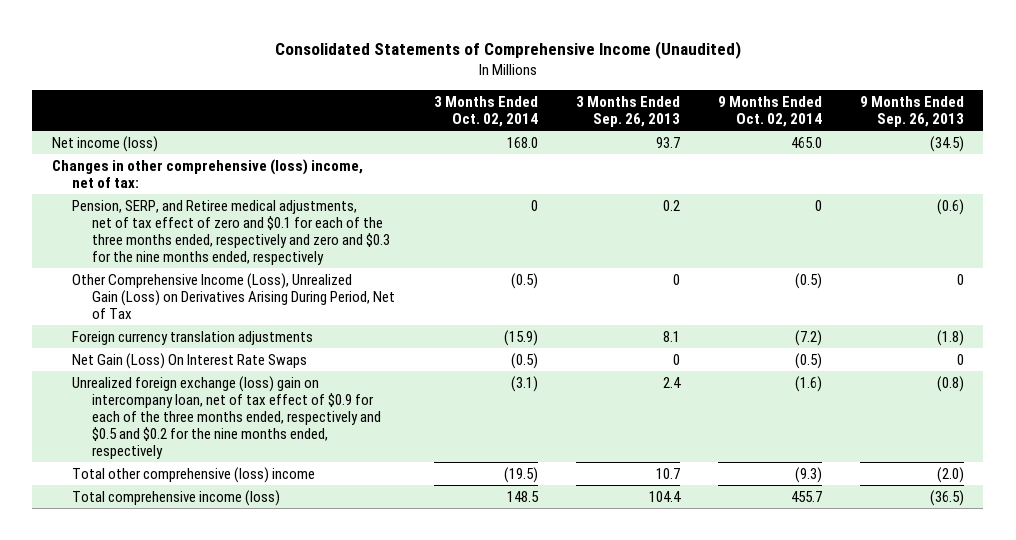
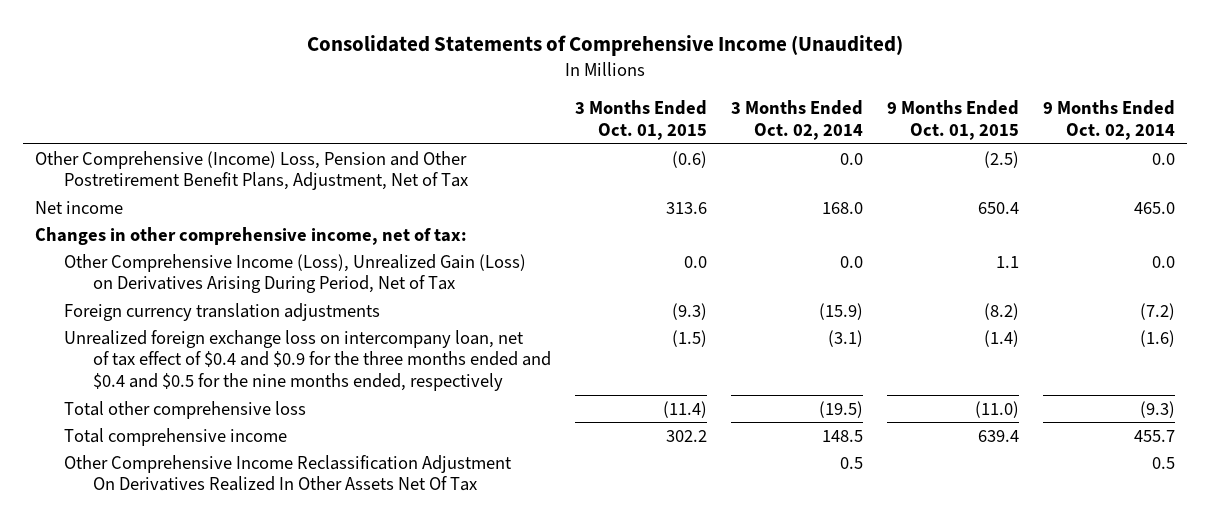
- | 3 Months Ended Oct. 02, 2014 | 3 Months Ended Sep. 26, 2013 | 9 Months Ended Oct. 02, 2014 | 9 Months Ended Sep. 26, 2013
+ | 3 Months Ended Oct. 01, 2015 | 3 Months Ended Oct. 02, 2014 | 9 Months Ended Oct. 01, 2015 | 9 Months Ended Oct. 02, 2014
- Net income (loss) | 168.0 | 93.7 | 465.0 | (34.5)
- Changes in other comprehensive (loss) income, net of tax:
- Pension, SERP, and Retiree medical adjustments, net of tax effect of zero and $0.1 for each of the three months ended, respectively and zero and $0.3 for the nine months ended, respectively | 0 | 0.2 | 0 | (0.6)
- Other Comprehensive Income (Loss), Unrealized Gain (Loss) on Derivatives Arising During Period, Net of Tax | (0.5) | 0 | (0.5) | 0
+ Other Comprehensive (Income) Loss, Pension and Other Postretirement Benefit Plans, Adjustment, Net of Tax | (0.6) | 0.0 | (2.5) | 0.0
+ Net income | 313.6 | 168.0 | 650.4 | 465.0
+ Changes in other comprehensive income, net of tax:
+ Other Comprehensive Income (Loss), Unrealized Gain (Loss) on Derivatives Arising During Period, Net of Tax | 0.0 | 0.0 | 1.1 | 0.0
- Net Gain (Loss) On Interest Rate Swaps | (0.5) | 0 | (0.5) | 0
- Unrealized foreign exchange (loss) gain on intercompany loan, net of tax effect of $0.9 for each of the three months ended, respectively and $0.5 and $0.2 for the nine months ended, respectively | (3.1) | 2.4 | (1.6) | (0.8)
- Total other comprehensive (loss) income | (19.5) | 10.7 | (9.3) | (2.0)
- Total comprehensive income (loss) | 148.5 | 104.4 | 455.7 | (36.5)
+ Unrealized foreign exchange loss on intercompany loan, net of tax effect of $0.4 and $0.9 for the three months ended and $0.4 and $0.5 for the nine months ended, respectively | (1.5) | (3.1) | (1.4) | (1.6)
+ Total other comprehensive loss | (11.4) | (19.5) | (11.0) | (9.3)
+ Total comprehensive income | 302.2 | 148.5 | 639.4 | 455.7
+ Other Comprehensive Income Reclassification Adjustment On Derivatives Realized In Other Assets Net Of Tax | | 0.5 | | 0.5

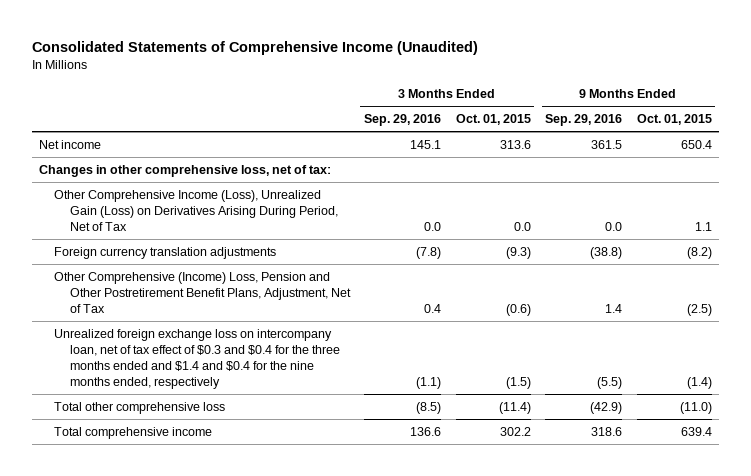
- | 3 Months Ended Oct. 01, 2015 | 3 Months Ended Oct. 02, 2014 | 9 Months Ended Oct. 01, 2015 | 9 Months Ended Oct. 02, 2014
+ | 3 Months Ended Sep. 29, 2016 | 3 Months Ended Oct. 01, 2015 | 9 Months Ended Sep. 29, 2016 | 9 Months Ended Oct. 01, 2015
- Changes in other comprehensive income, net of tax:
+ Changes in other comprehensive loss, net of tax:
- Unrealized foreign exchange loss on intercompany loan, net of tax effect of $0.4 and $0.9 for the three months ended and $0.4 and $0.5 for the nine months ended, respectively | (1.5) | (3.1) | (1.4) | (1.6)
moved down: Other Comprehensive (Income) Loss, Pension and Other Postretirement Benefit Plans, Adjustment, Net of Tax | 0.4 | (0.6) | 1.4 | (2.5)
+ Unrealized foreign exchange loss on intercompany loan, net of tax effect of $0.3 and $0.4 for the three months ended and $1.4 and $0.4 for the nine months ended, respectively | (1.1) | (1.5) | (5.5) | (1.4)
- Other Comprehensive Income Reclassification Adjustment On Derivatives Realized In Other Assets Net Of Tax | | 0.5 | | 0.5

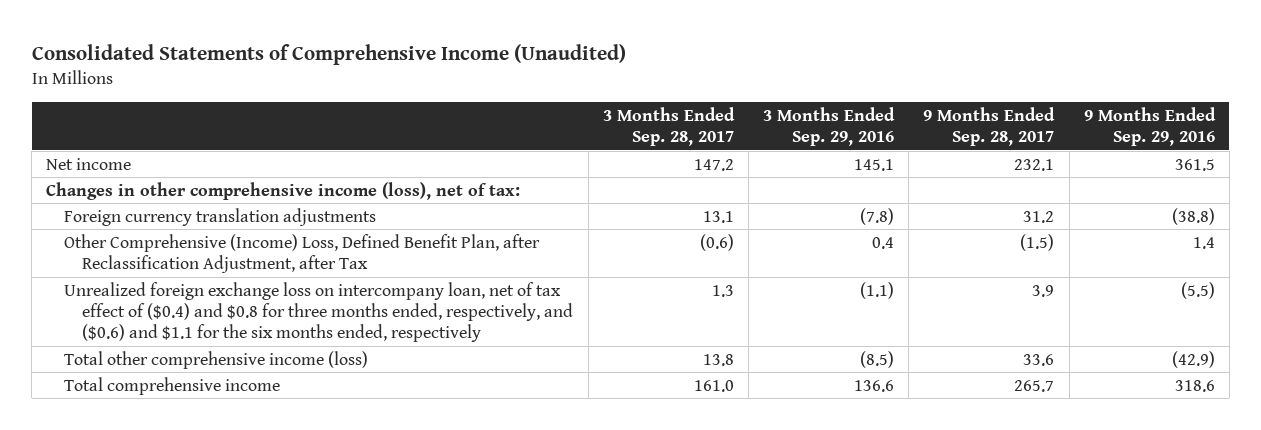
- | 3 Months Ended Sep. 29, 2016 | 3 Months Ended Oct. 01, 2015 | 9 Months Ended Sep. 29, 2016 | 9 Months Ended Oct. 01, 2015
+ | 3 Months Ended Sep. 28, 2017 | 3 Months Ended Sep. 29, 2016 | 9 Months Ended Sep. 28, 2017 | 9 Months Ended Sep. 29, 2016
- Changes in other comprehensive loss, net of tax:
- Other Comprehensive Income (Loss), Unrealized Gain (Loss) on Derivatives Arising During Period, Net of Tax | 0.0 | 0.0 | 0.0 | 1.1
+ Changes in other comprehensive income (loss), net of tax:
- Other Comprehensive (Income) Loss, Pension and Other Postretirement Benefit Plans, Adjustment, Net of Tax | 0.4 | (0.6) | 1.4 | (2.5)
- Unrealized foreign exchange loss on intercompany loan, net of tax effect of $0.3 and $0.4 for the three months ended and $1.4 and $0.4 for the nine months ended, respectively | (1.1) | (1.5) | (5.5) | (1.4)
- Total other comprehensive loss | (8.5) | (11.4) | (42.9) | (11.0)
+ Other Comprehensive (Income) Loss, Defined Benefit Plan, after Reclassification Adjustment, after Tax | (0.6) | 0.4 | (1.5) | 1.4
+ Unrealized foreign exchange loss on intercompany loan, net of tax effect of ($0.4) and $0.8 for three months ended, respectively, and ($0.6) and $1.1 for the six months ended, respectively | 1.3 | (1.1) | 3.9 | (5.5)
+ Total other comprehensive income (loss) | 13.8 | (8.5) | 33.6 | (42.9)

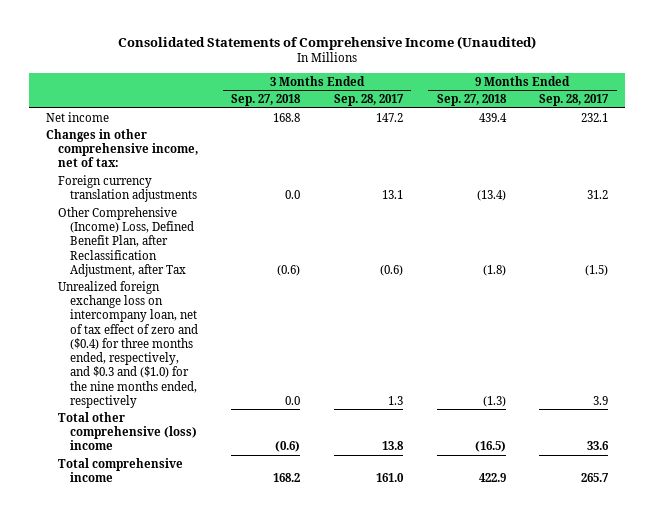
- | 3 Months Ended Sep. 28, 2017 | 3 Months Ended Sep. 29, 2016 | 9 Months Ended Sep. 28, 2017 | 9 Months Ended Sep. 29, 2016
+ | 3 Months Ended Sep. 27, 2018 | 3 Months Ended Sep. 28, 2017 | 9 Months Ended Sep. 27, 2018 | 9 Months Ended Sep. 28, 2017
- Changes in other comprehensive income (loss), net of tax:
+ Changes in other comprehensive income, net of tax:
- Unrealized foreign exchange loss on intercompany loan, net of tax effect of ($0.4) and $0.8 for three months ended, respectively, and ($0.6) and $1.1 for the six months ended, respectively | 1.3 | (1.1) | 3.9 | (5.5)
- Total other comprehensive income (loss) | 13.8 | (8.5) | 33.6 | (42.9)
+ Unrealized foreign exchange loss on intercompany loan, net of tax effect of zero and ($0.4) for three months ended, respectively, and $0.3 and ($1.0) for the nine months ended, respectively | 0.0 | 1.3 | (1.3) | 3.9
+ Total other comprehensive (loss) income | (0.6) | 13.8 | (16.5) | 33.6

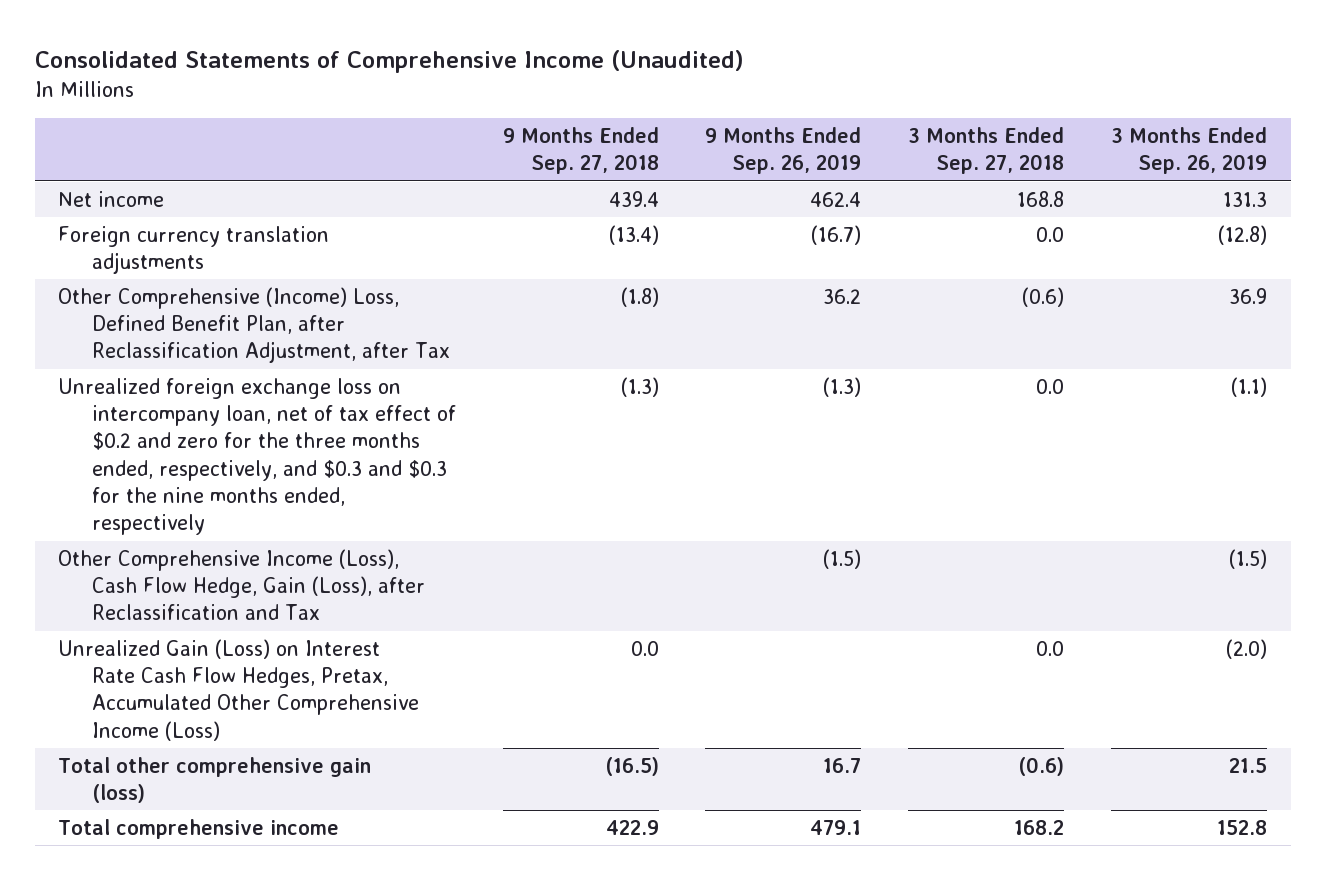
- | 3 Months Ended Sep. 27, 2018 | 3 Months Ended Sep. 28, 2017 | 9 Months Ended Sep. 27, 2018 | 9 Months Ended Sep. 28, 2017
+ | 9 Months Ended Sep. 27, 2018 | 9 Months Ended Sep. 26, 2019 | 3 Months Ended Sep. 27, 2018 | 3 Months Ended Sep. 26, 2019
- Changes in other comprehensive income, net of tax:
- Unrealized foreign exchange loss on intercompany loan, net of tax effect of zero and ($0.4) for three months ended, respectively, and $0.3 and ($1.0) for the nine months ended, respectively | 0.0 | 1.3 | (1.3) | 3.9
- Total other comprehensive (loss) income | (0.6) | 13.8 | (16.5) | 33.6
+ Unrealized foreign exchange loss on intercompany loan, net of tax effect of $0.2 and zero for the three months ended, respectively, and $0.3 and $0.3 for the nine months ended, respectively | (1.3) | (1.3) | 0.0 | (1.1)
+ Other Comprehensive Income (Loss), Cash Flow Hedge, Gain (Loss), after Reclassification and Tax | | (1.5) | | (1.5)
+ Unrealized Gain (Loss) on Interest Rate Cash Flow Hedges, Pretax, Accumulated Other Comprehensive Income (Loss) | 0.0 | | 0.0 | (2.0)
+ Total other comprehensive gain (loss) | (16.5) | 16.7 | (0.6) | 21.5

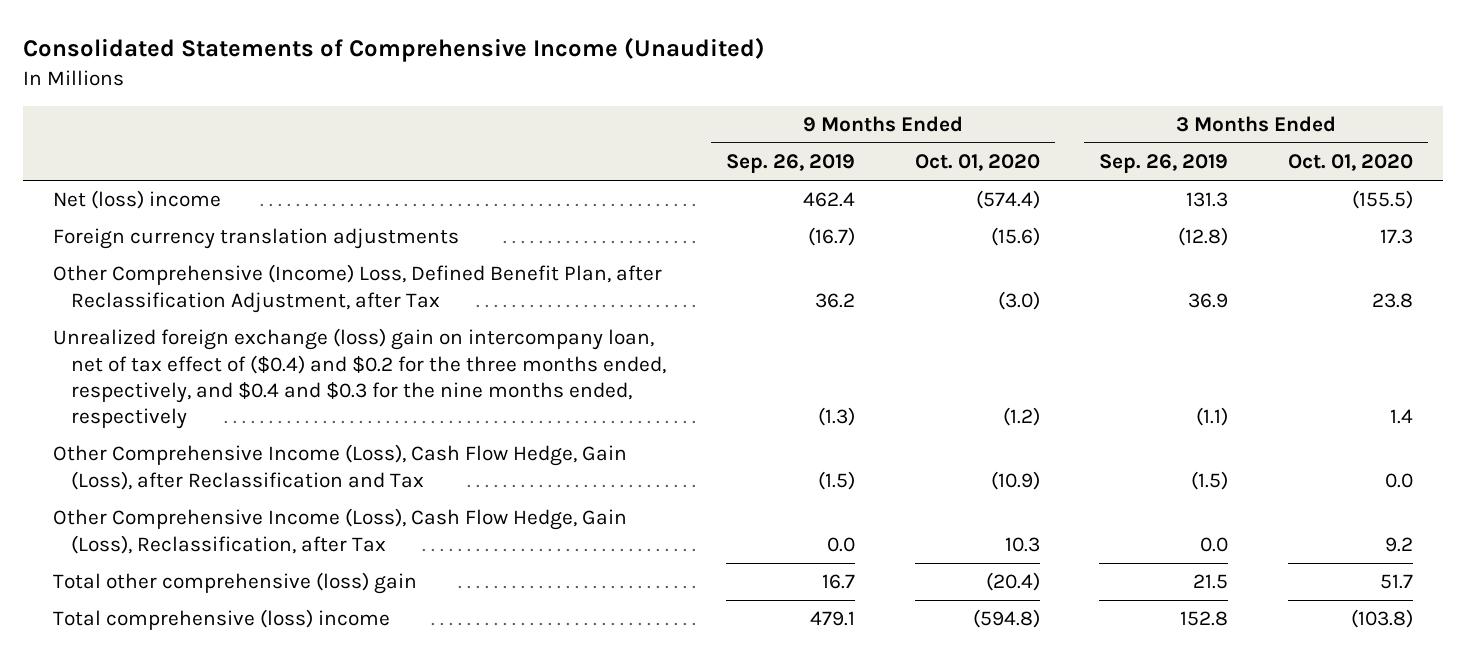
- | 9 Months Ended Sep. 27, 2018 | 9 Months Ended Sep. 26, 2019 | 3 Months Ended Sep. 27, 2018 | 3 Months Ended Sep. 26, 2019
+ | 9 Months Ended Sep. 26, 2019 | 9 Months Ended Oct. 01, 2020 | 3 Months Ended Sep. 26, 2019 | 3 Months Ended Oct. 01, 2020
- Net income | 439.4 | 462.4 | 168.8 | 131.3
+ Net (loss) income | 462.4 | (574.4) | 131.3 | (155.5)
- Unrealized foreign exchange loss on intercompany loan, net of tax effect of $0.2 and zero for the three months ended, respectively, and $0.3 and $0.3 for the nine months ended, respectively | (1.3) | (1.3) | 0.0 | (1.1)
+ Unrealized foreign exchange (loss) gain on intercompany loan, net of tax effect of ($0.4) and $0.2 for the three months ended, respectively, and $0.4 and $0.3 for the nine months ended, respectively | (1.3) | (1.2) | (1.1) | 1.4
- Unrealized Gain (Loss) on Interest Rate Cash Flow Hedges, Pretax, Accumulated Other Comprehensive Income (Loss) | 0.0 | | 0.0 | (2.0)
- Total other comprehensive gain (loss) | (16.5) | 16.7 | (0.6) | 21.5
- Total comprehensive income | 422.9 | 479.1 | 168.2 | 152.8
+ Other Comprehensive Income (Loss), Cash Flow Hedge, Gain (Loss), Reclassification, after Tax | 0.0 | 10.3 | 0.0 | 9.2
+ Total other comprehensive (loss) gain | 16.7 | (20.4) | 21.5 | 51.7
+ Total comprehensive (loss) income | 479.1 | (594.8) | 152.8 | (103.8)

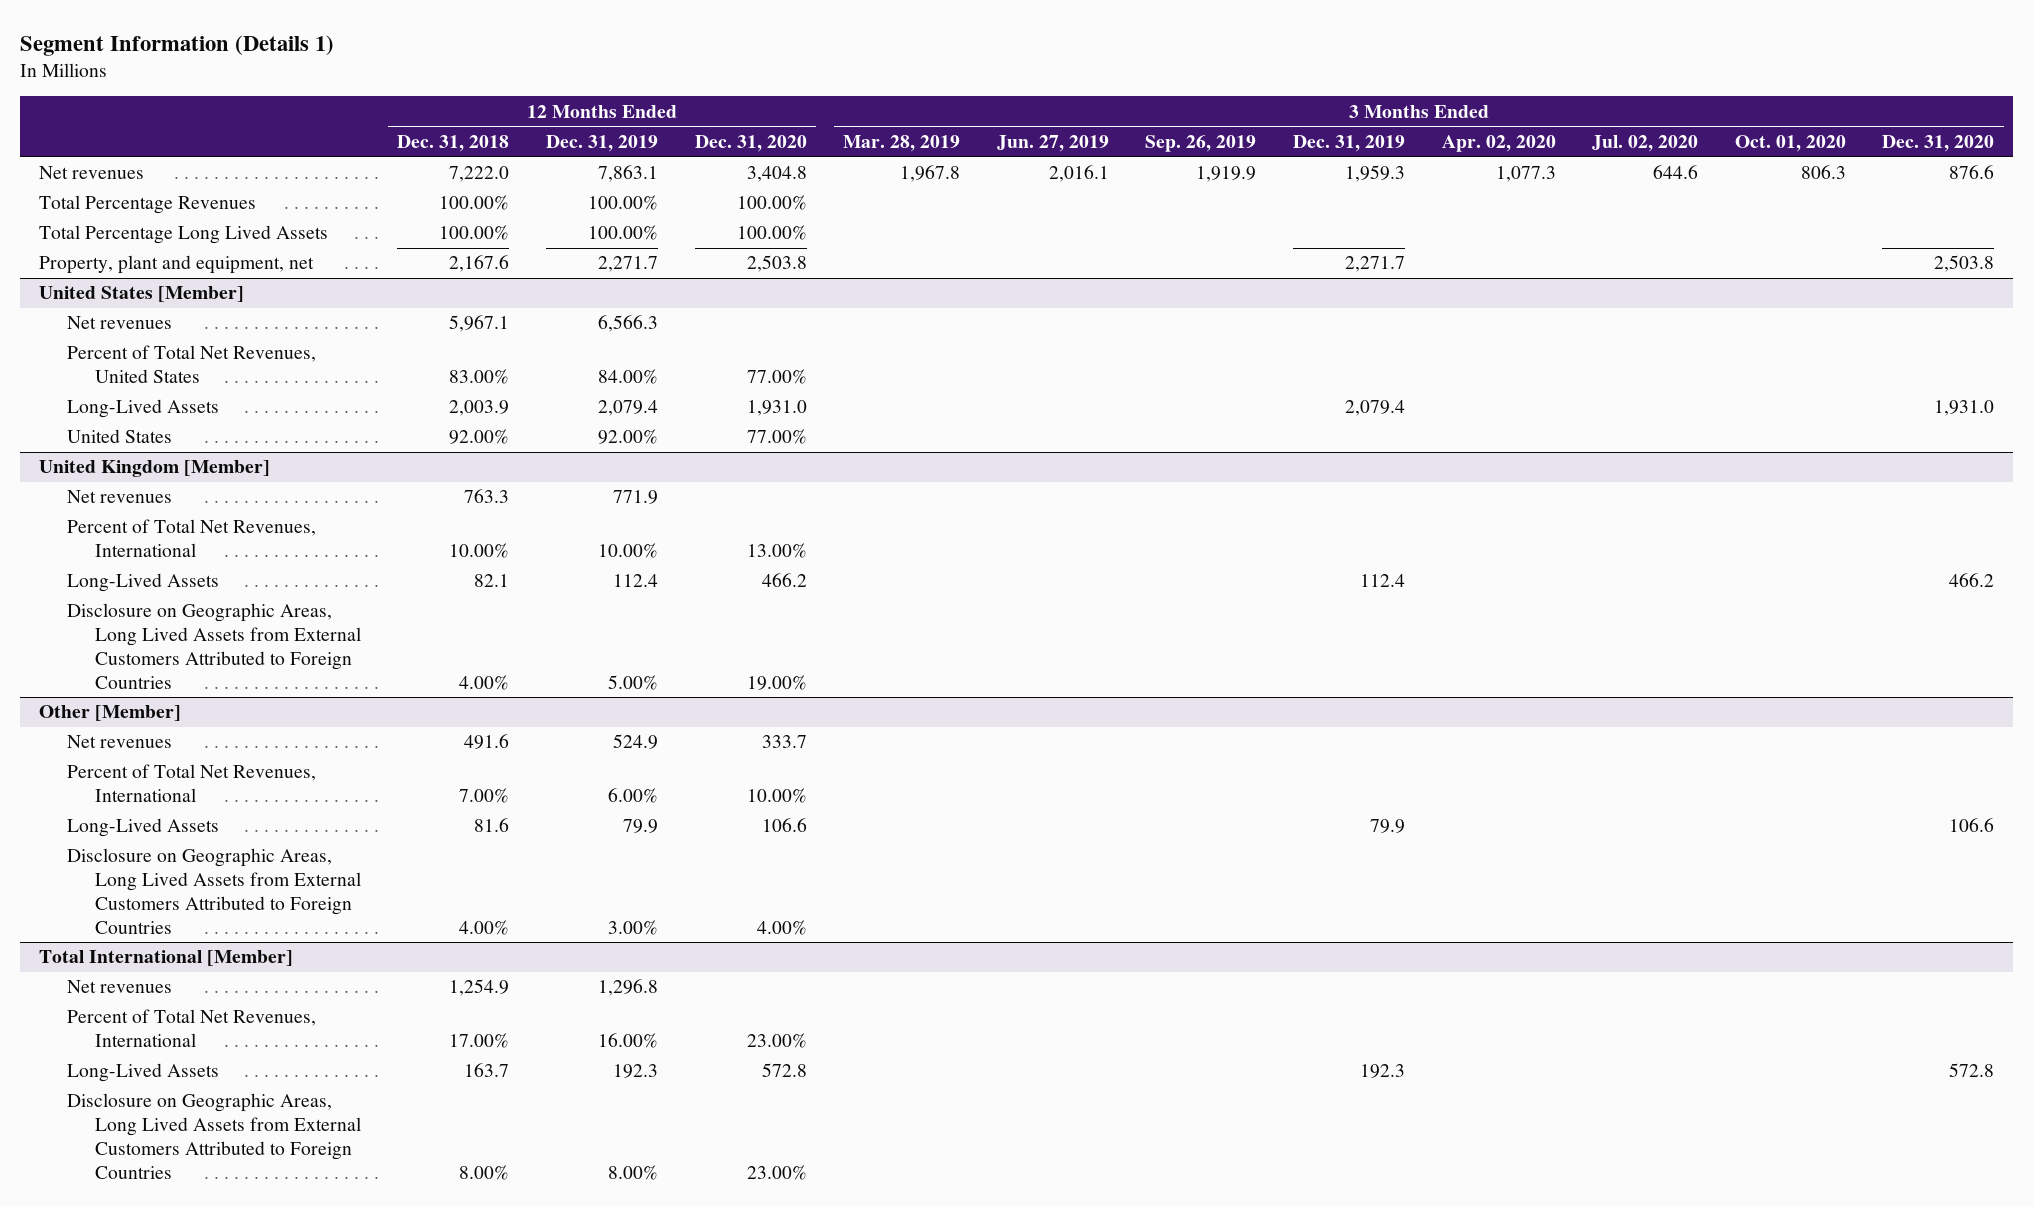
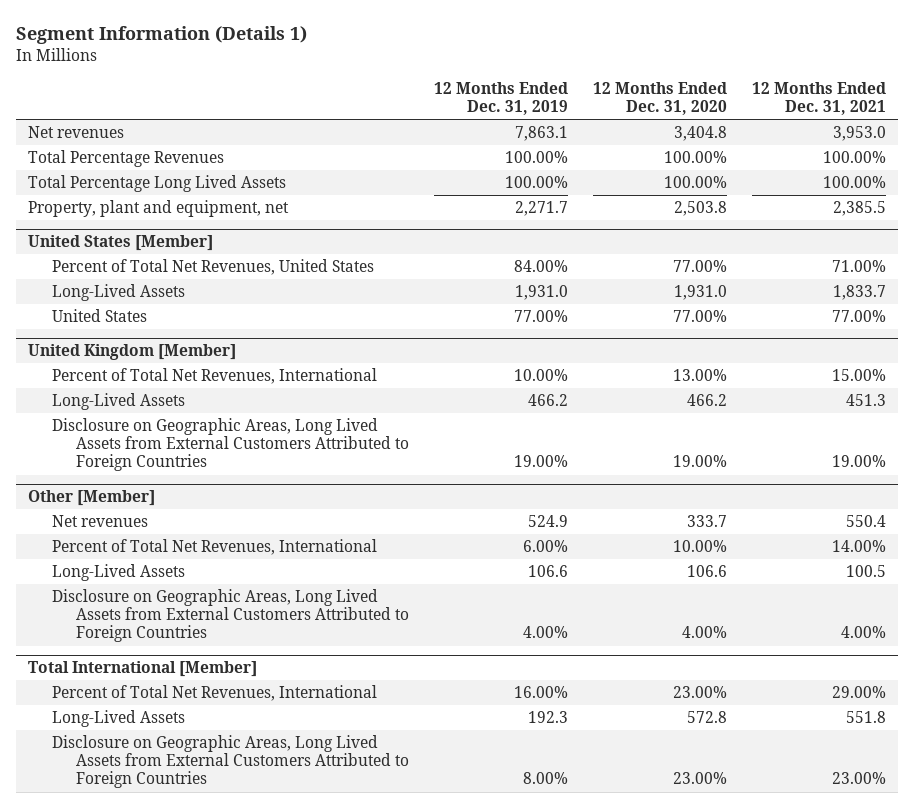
- | 12 Months Ended Dec. 31, 2018 | 12 Months Ended Dec. 31, 2019 | 12 Months Ended Dec. 31, 2020 | 3 Months Ended Mar. 28, 2019 | 3 Months Ended Jun. 27, 2019 | 3 Months Ended Sep. 26, 2019 | 3 Months Ended Dec. 31, 2019 | 3 Months Ended Apr. 02, 2020 | 3 Months Ended Jul. 02, 2020 | 3 Months Ended Oct. 01, 2020 | 3 Months Ended Dec. 31, 2020
+ | 12 Months Ended Dec. 31, 2019 | 12 Months Ended Dec. 31, 2020 | 12 Months Ended Dec. 31, 2021
@ United States [Member]
- Net revenues | 5,967.1 | 6,566.3 | | | | | | | | |
- Long-Lived Assets | 2,003.9 | 2,079.4 | 1,931.0 | | | | 2,079.4 | | | | 1,931.0
- United States | 92.00% | 92.00% | 77.00% | | | | | | | |
+ Long-Lived Assets | 1,931.0 | 1,931.0 | 1,833.7
+ United States | 77.00% | 77.00% | 77.00%
@ United Kingdom [Member]
- Net revenues | 763.3 | 771.9 | | | | | | | | |
- Long-Lived Assets | 82.1 | 112.4 | 466.2 | | | | 112.4 | | | | 466.2
- Disclosure on Geographic Areas, Long Lived Assets from External Customers Attributed to Foreign Countries | 4.00% | 5.00% | 19.00% | | | | | | | |
+ Long-Lived Assets | 466.2 | 466.2 | 451.3
+ Disclosure on Geographic Areas, Long Lived Assets from External Customers Attributed to Foreign Countries | 19.00% | 19.00% | 19.00%
@ Other [Member]
- Long-Lived Assets | 81.6 | 79.9 | 106.6 | | | | 79.9 | | | | 106.6
- Disclosure on Geographic Areas, Long Lived Assets from External Customers Attributed to Foreign Countries | 4.00% | 3.00% | 4.00% | | | | | | | |
+ Long-Lived Assets | 106.6 | 106.6 | 100.5
+ Disclosure on Geographic Areas, Long Lived Assets from External Customers Attributed to Foreign Countries | 4.00% | 4.00% | 4.00%
@ Total International [Member]
- Net revenues | 1,254.9 | 1,296.8 | | | | | | | | |

